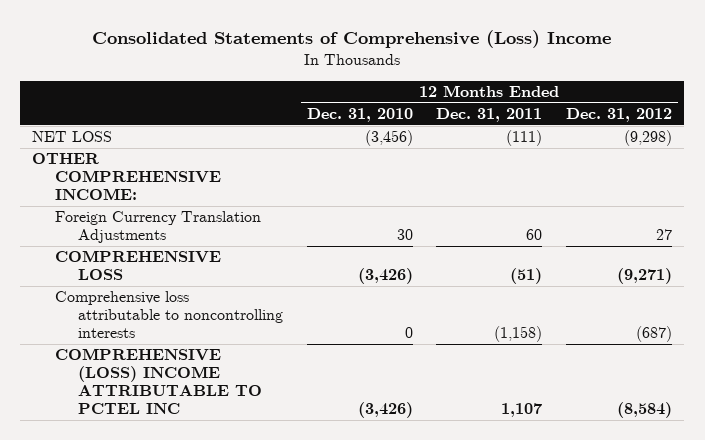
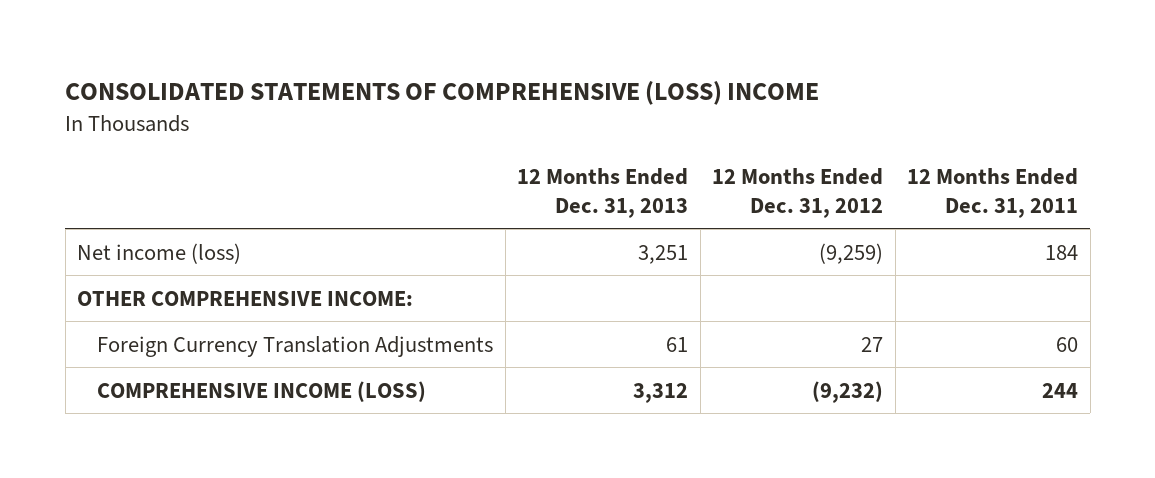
- Consolidated Statements of Comprehensive (Loss) Income
+ CONSOLIDATED STATEMENTS OF COMPREHENSIVE (LOSS) INCOME
- | 12 Months Ended Dec. 31, 2010 | 12 Months Ended Dec. 31, 2011 | 12 Months Ended Dec. 31, 2012
+ | 12 Months Ended Dec. 31, 2013 | 12 Months Ended Dec. 31, 2012 | 12 Months Ended Dec. 31, 2011
- NET LOSS | (3,456) | (111) | (9,298)
+ Net income (loss) | 3,251 | (9,259) | 184
- COMPREHENSIVE LOSS | (3,426) | (51) | (9,271)
- Comprehensive loss attributable to noncontrolling interests | 0 | (1,158) | (687)
- COMPREHENSIVE (LOSS) INCOME ATTRIBUTABLE TO PCTEL INC | (3,426) | 1,107 | (8,584)
+ COMPREHENSIVE INCOME (LOSS) | 3,312 | (9,232) | 244

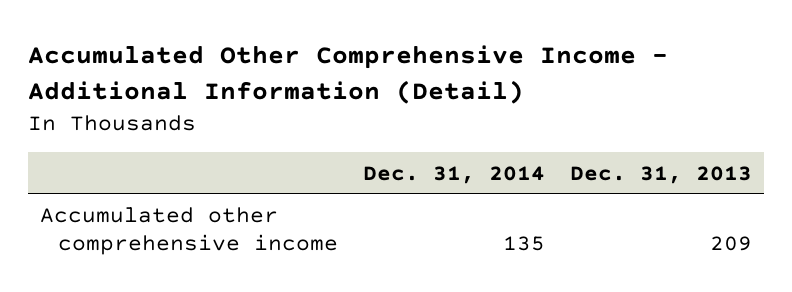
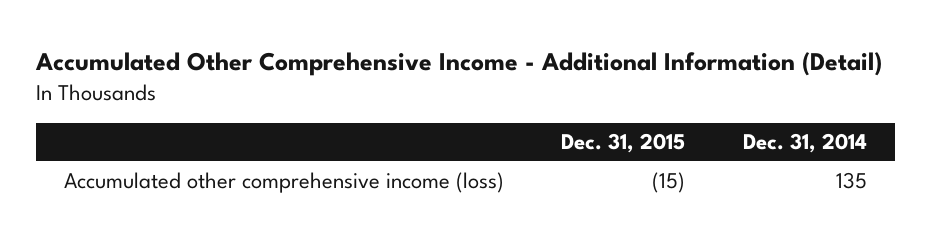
- | Dec. 31, 2014 | Dec. 31, 2013
+ | Dec. 31, 2015 | Dec. 31, 2014
- Accumulated other comprehensive income | 135 | 209
+ Accumulated other comprehensive income (loss) | (15) | 135

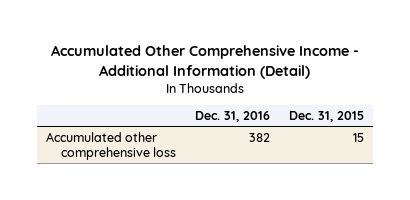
- | Dec. 31, 2015 | Dec. 31, 2014
+ | Dec. 31, 2016 | Dec. 31, 2015
- Accumulated other comprehensive income (loss) | (15) | 135
+ Accumulated other comprehensive loss | 382 | 15

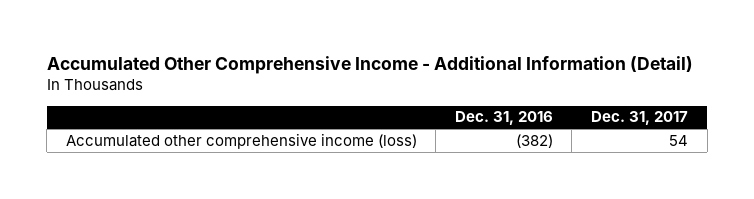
- | Dec. 31, 2016 | Dec. 31, 2015
+ | Dec. 31, 2016 | Dec. 31, 2017
- Accumulated other comprehensive loss | 382 | 15
+ Accumulated other comprehensive income (loss) | (382) | 54

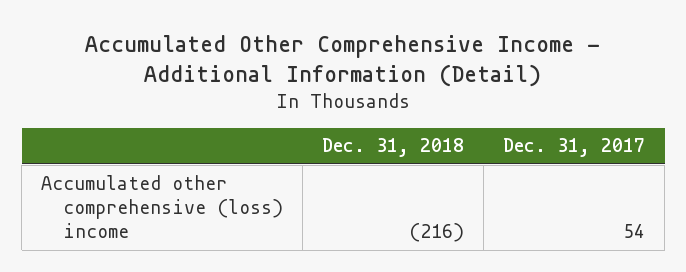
- | Dec. 31, 2016 | Dec. 31, 2017
+ | Dec. 31, 2018 | Dec. 31, 2017
- Accumulated other comprehensive income (loss) | (382) | 54
+ Accumulated other comprehensive (loss) income | (216) | 54

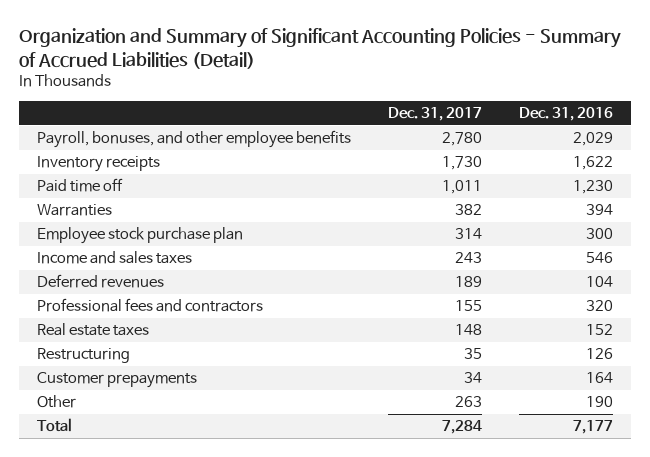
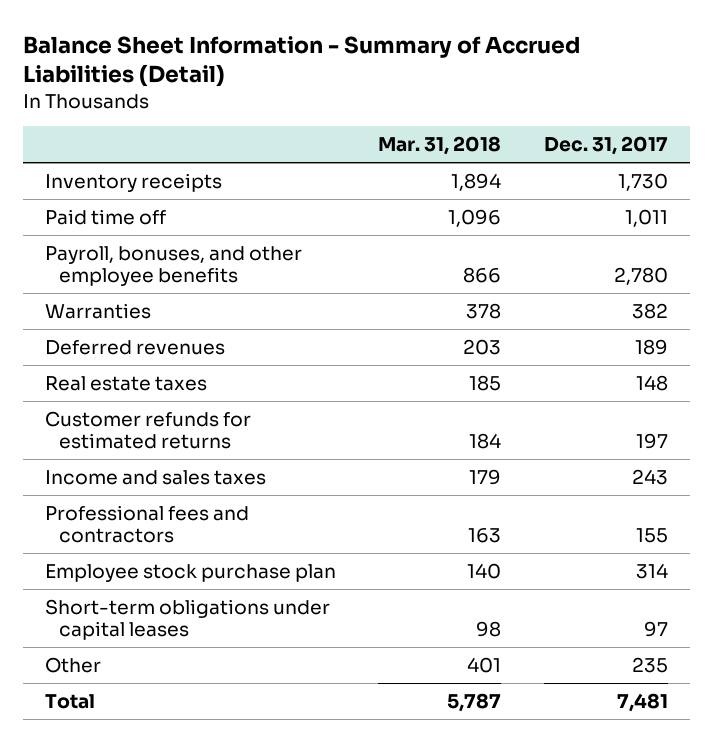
- Organization and Summary of Significant Accounting Policies - Summary of Accrued Liabilities (Detail)
+ Balance Sheet Information - Summary of Accrued Liabilities (Detail)
- | Dec. 31, 2017 | Dec. 31, 2016
+ | Mar. 31, 2018 | Dec. 31, 2017
moved down: Payroll, bonuses, and other employee benefits | 866 | 2,780
- Restructuring | 35 | 126
- Customer prepayments | 34 | 164
- Other | 263 | 190
- Total | 7,284 | 7,177
+ Customer refunds for estimated returns | 184 | 197
moved down: Income and sales taxes | 179 | 243
moved down: Professional fees and contractors | 163 | 155
moved down: Employee stock purchase plan | 140 | 314
+ Short-term obligations under capital leases | 98 | 97
+ Other | 401 | 235
+ Total | 5,787 | 7,481

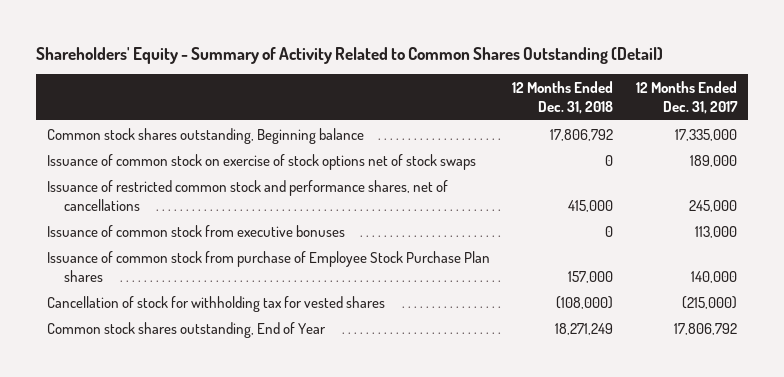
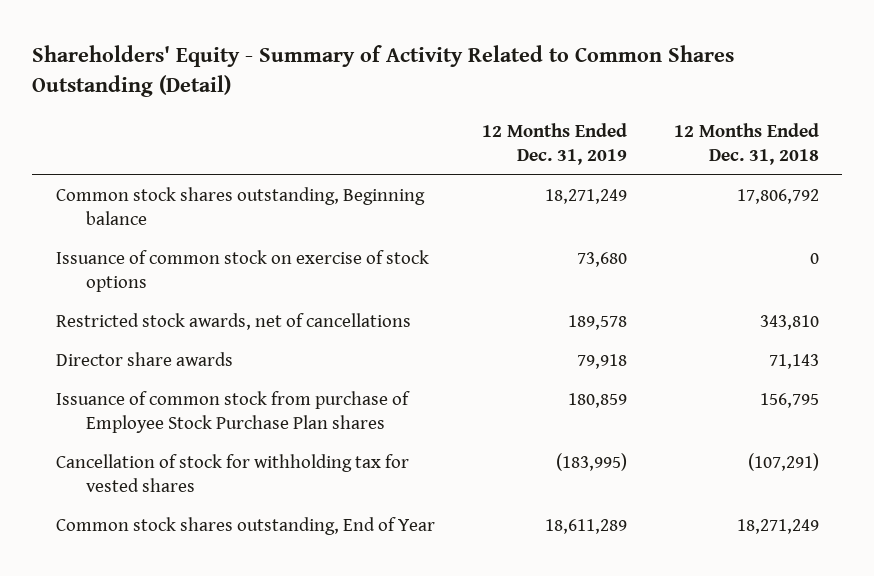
- | 12 Months Ended Dec. 31, 2018 | 12 Months Ended Dec. 31, 2017
+ | 12 Months Ended Dec. 31, 2019 | 12 Months Ended Dec. 31, 2018
- Issuance of common stock on exercise of stock options net of stock swaps | 0 | 189,000
- Issuance of restricted common stock and performance shares, net of cancellations | 415,000 | 245,000
- Issuance of common stock from executive bonuses | 0 | 113,000
- Issuance of common stock from purchase of Employee Stock Purchase Plan shares | 157,000 | 140,000
- Cancellation of stock for withholding tax for vested shares | (108,000) | (215,000)
+ Issuance of common stock on exercise of stock options | 73,680 | 0
+ Restricted stock awards, net of cancellations | 189,578 | 343,810
+ Director share awards | 79,918 | 71,143
+ Issuance of common stock from purchase of Employee Stock Purchase Plan shares | 180,859 | 156,795
+ Cancellation of stock for withholding tax for vested shares | (183,995) | (107,291)

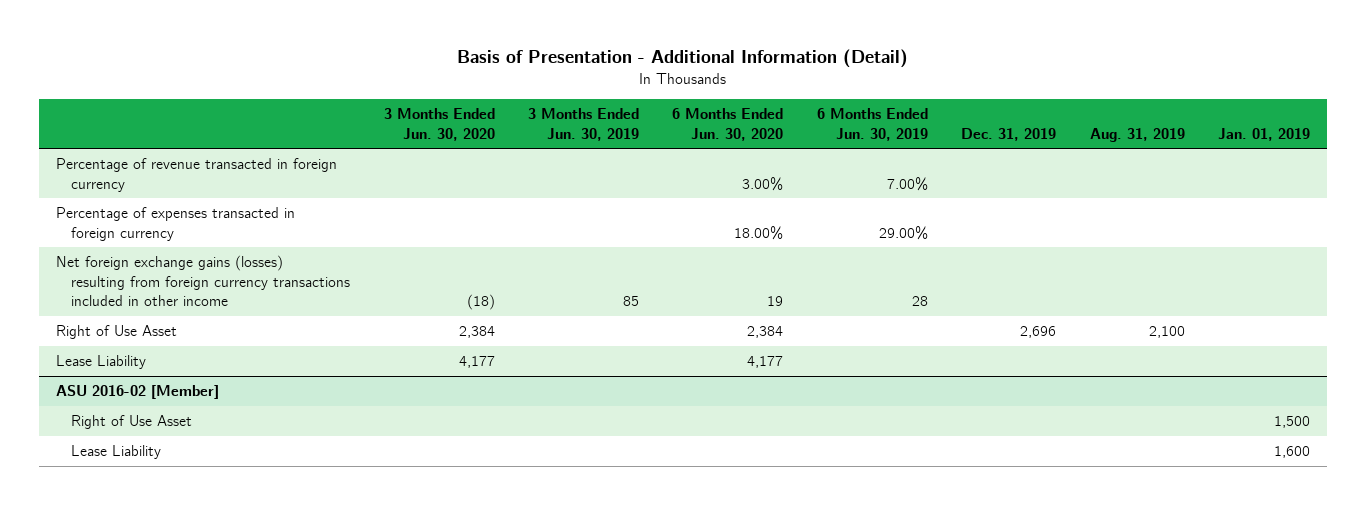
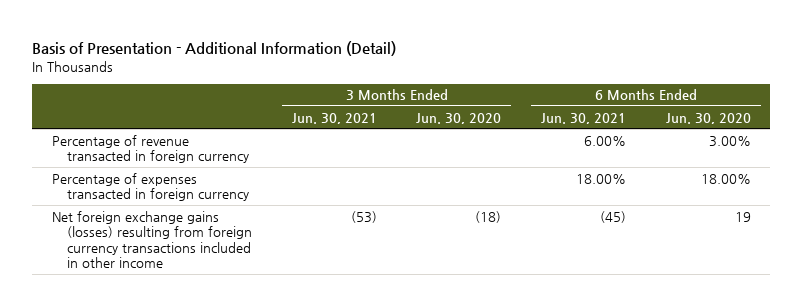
- | 3 Months Ended Jun. 30, 2020 | 3 Months Ended Jun. 30, 2019 | 6 Months Ended Jun. 30, 2020 | 6 Months Ended Jun. 30, 2019 | Dec. 31, 2019 | Aug. 31, 2019 | Jan. 01, 2019
+ | 3 Months Ended Jun. 30, 2021 | 3 Months Ended Jun. 30, 2020 | 6 Months Ended Jun. 30, 2021 | 6 Months Ended Jun. 30, 2020
- Right of Use Asset | 2,384 | | 2,384 | | 2,696 | 2,100 |
- Lease Liability | 4,177 | | 4,177 | | | |
- ASU 2016-02 [Member]
- Right of Use Asset | | | | | | | 1,500
- Lease Liability | | | | | | | 1,600

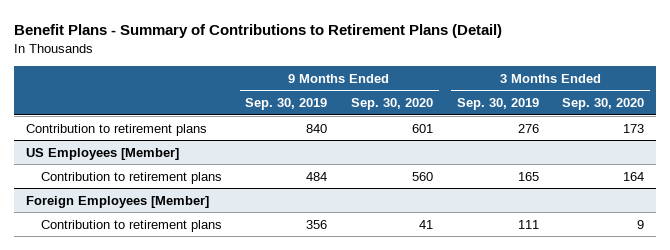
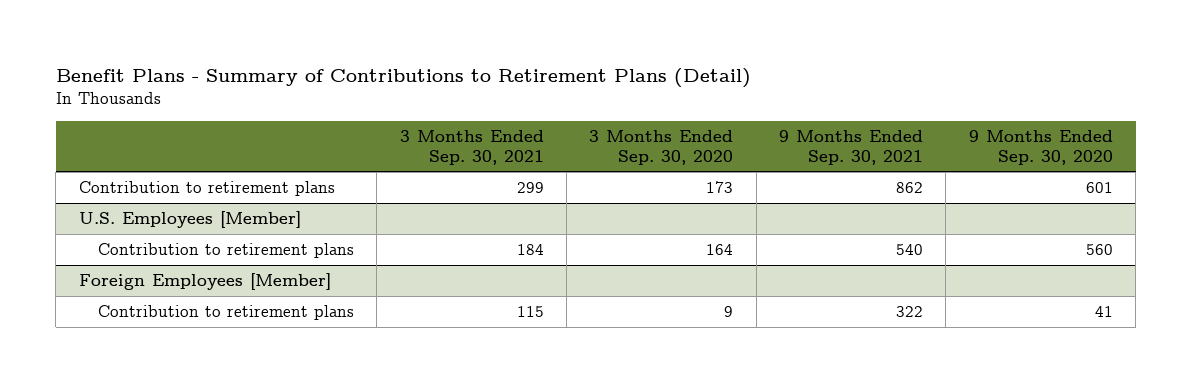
- | 9 Months Ended Sep. 30, 2019 | 9 Months Ended Sep. 30, 2020 | 3 Months Ended Sep. 30, 2019 | 3 Months Ended Sep. 30, 2020
+ | 3 Months Ended Sep. 30, 2021 | 3 Months Ended Sep. 30, 2020 | 9 Months Ended Sep. 30, 2021 | 9 Months Ended Sep. 30, 2020
- US Employees [Member]
+ U.S. Employees [Member]

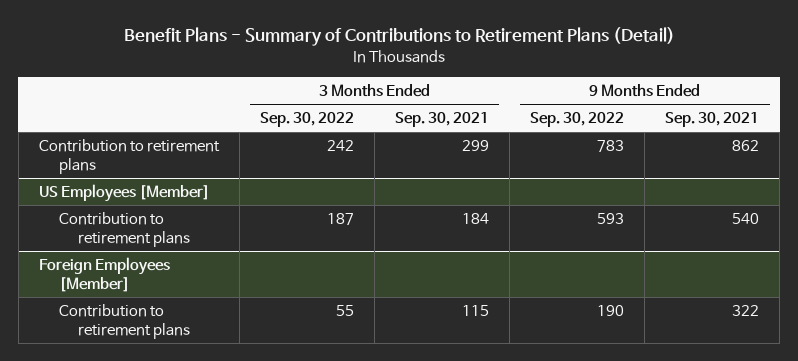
- | 3 Months Ended Sep. 30, 2021 | 3 Months Ended Sep. 30, 2020 | 9 Months Ended Sep. 30, 2021 | 9 Months Ended Sep. 30, 2020
+ | 3 Months Ended Sep. 30, 2022 | 3 Months Ended Sep. 30, 2021 | 9 Months Ended Sep. 30, 2022 | 9 Months Ended Sep. 30, 2021
- U.S. Employees [Member]
+ US Employees [Member]

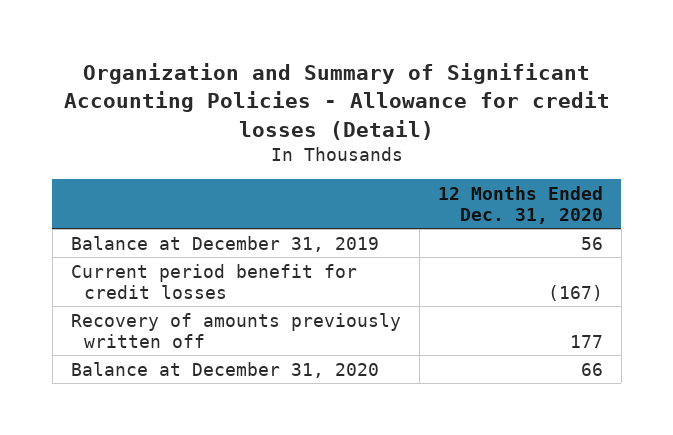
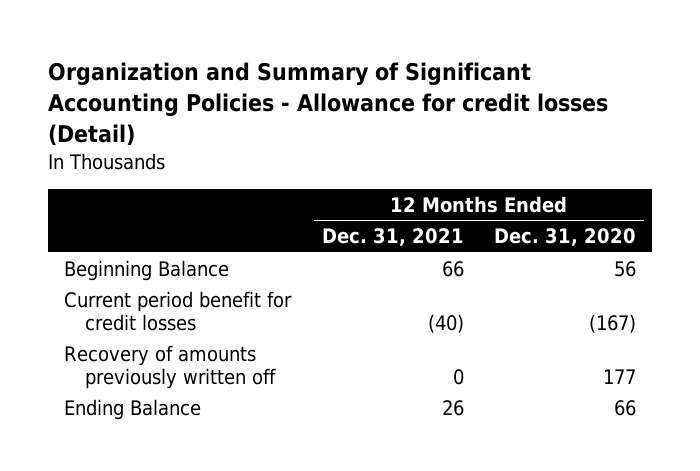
- | 12 Months Ended Dec. 31, 2020
+ | 12 Months Ended Dec. 31, 2021 | 12 Months Ended Dec. 31, 2020
- Balance at December 31, 2019 | 56
+ Beginning Balance | 66 | 56
- Balance at December 31, 2020 | 66
+ Ending Balance | 26 | 66

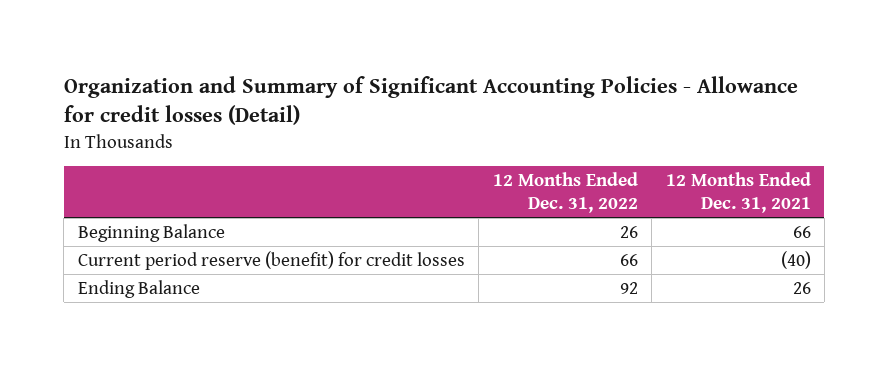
- | 12 Months Ended Dec. 31, 2021 | 12 Months Ended Dec. 31, 2020
+ | 12 Months Ended Dec. 31, 2022 | 12 Months Ended Dec. 31, 2021
- Current period benefit for credit losses | (40) | (167)
- Recovery of amounts previously written off | 0 | 177
+ Current period reserve (benefit) for credit losses | 66 | (40)

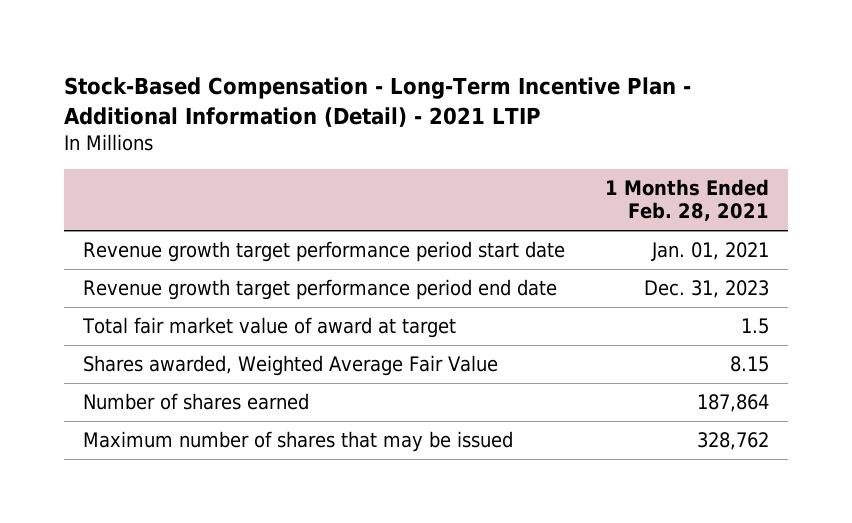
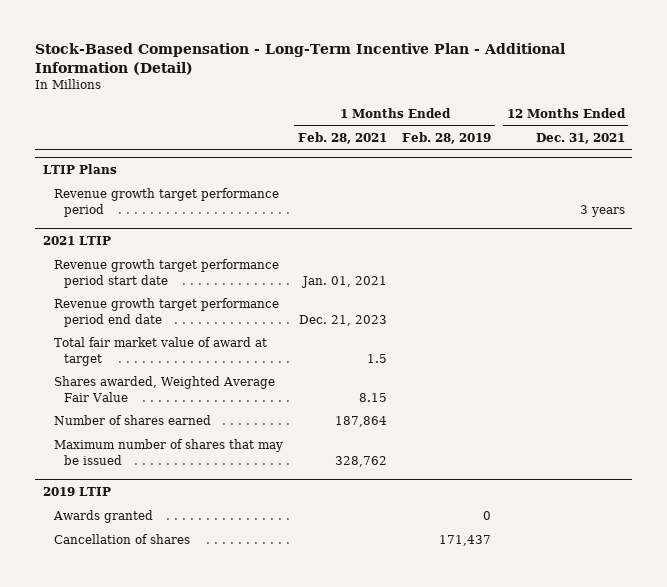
- Stock-Based Compensation - Long-Term Incentive Plan - Additional Information (Detail) - 2021 LTIP
+ Stock-Based Compensation - Long-Term Incentive Plan - Additional Information (Detail)
- | 1 Months Ended Feb. 28, 2021
+ | 1 Months Ended Feb. 28, 2021 | 1 Months Ended Feb. 28, 2019 | 12 Months Ended Dec. 31, 2021
+ LTIP Plans
+ Revenue growth target performance period | | | 3 years
+ 2021 LTIP
- Revenue growth target performance period end date | Dec. 31, 2023
+ Revenue growth target performance period end date | Dec. 21, 2023 | |
+ 2019 LTIP
+ Awards granted | | 0 |
+ Cancellation of shares | | 171,437 |

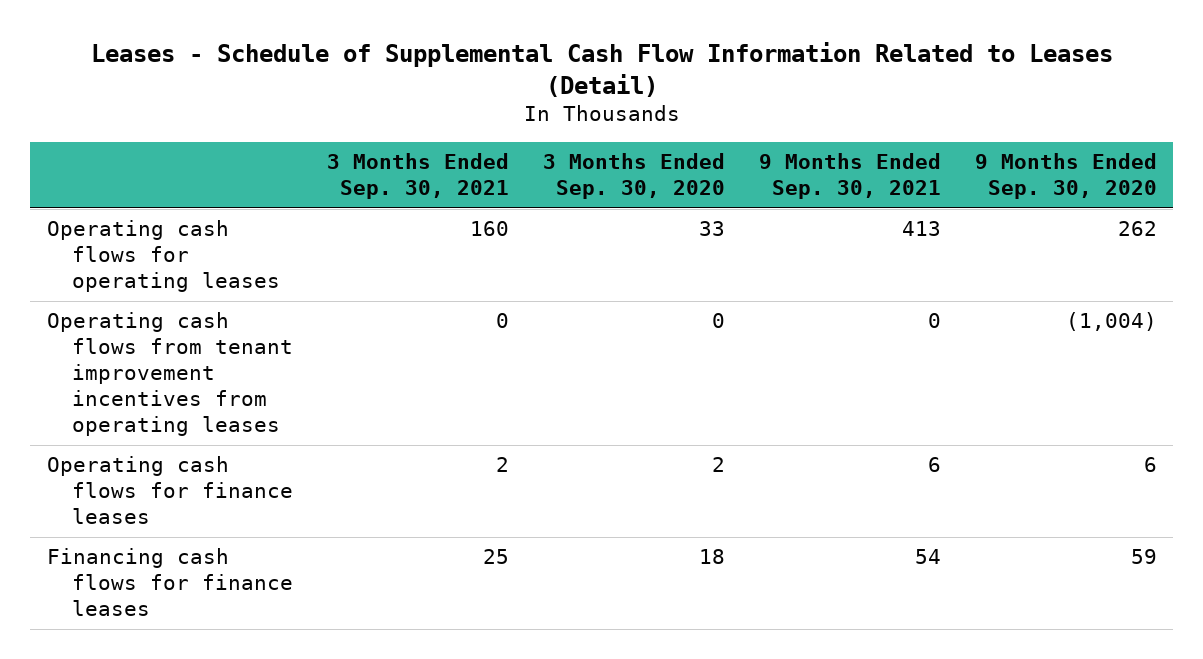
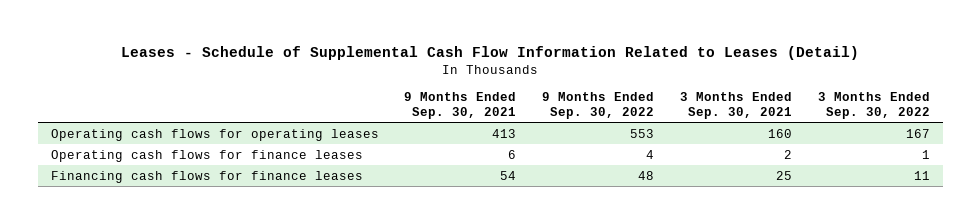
- | 3 Months Ended Sep. 30, 2021 | 3 Months Ended Sep. 30, 2020 | 9 Months Ended Sep. 30, 2021 | 9 Months Ended Sep. 30, 2020
+ | 9 Months Ended Sep. 30, 2021 | 9 Months Ended Sep. 30, 2022 | 3 Months Ended Sep. 30, 2021 | 3 Months Ended Sep. 30, 2022
- Operating cash flows from tenant improvement incentives from operating leases | 0 | 0 | 0 | (1,004)

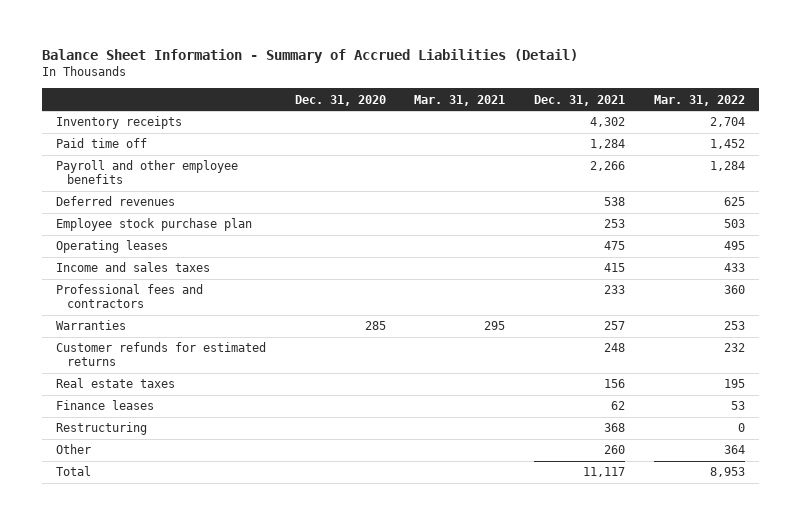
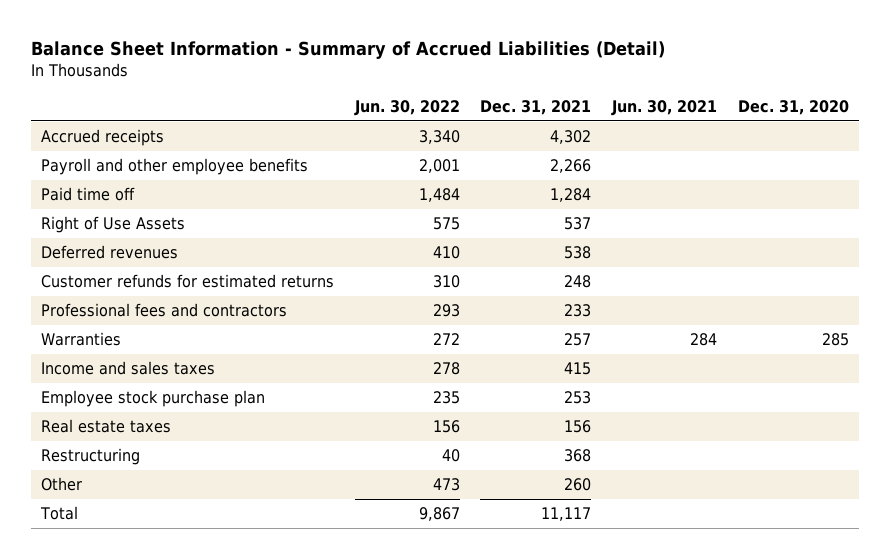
- | Dec. 31, 2020 | Mar. 31, 2021 | Dec. 31, 2021 | Mar. 31, 2022
+ | Jun. 30, 2022 | Dec. 31, 2021 | Jun. 30, 2021 | Dec. 31, 2020
- Inventory receipts | | | 4,302 | 2,704
+ Accrued receipts | 3,340 | 4,302 | |
moved down: Paid time off | 1,484 | 1,284 | |
+ Right of Use Assets | 575 | 537 | |
- Operating leases | | | 475 | 495
moved up: Customer refunds for estimated returns | 310 | 248 | |
moved down: Income and sales taxes | 278 | 415 | |
moved down: Employee stock purchase plan | 235 | 253 | |
- Finance leases | | | 62 | 53

